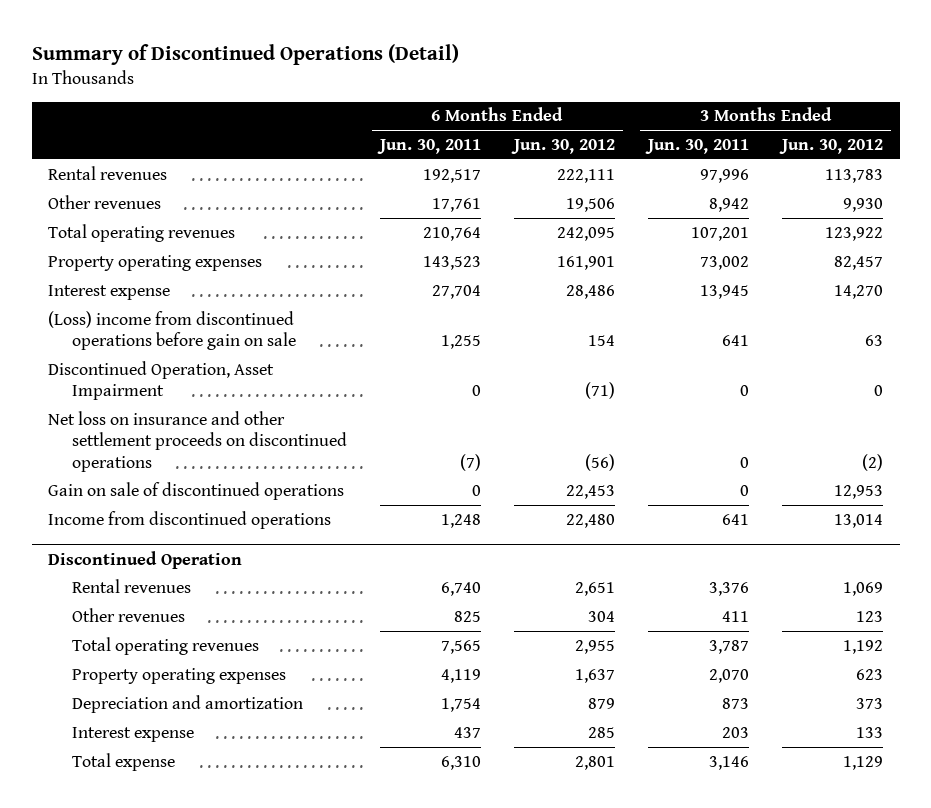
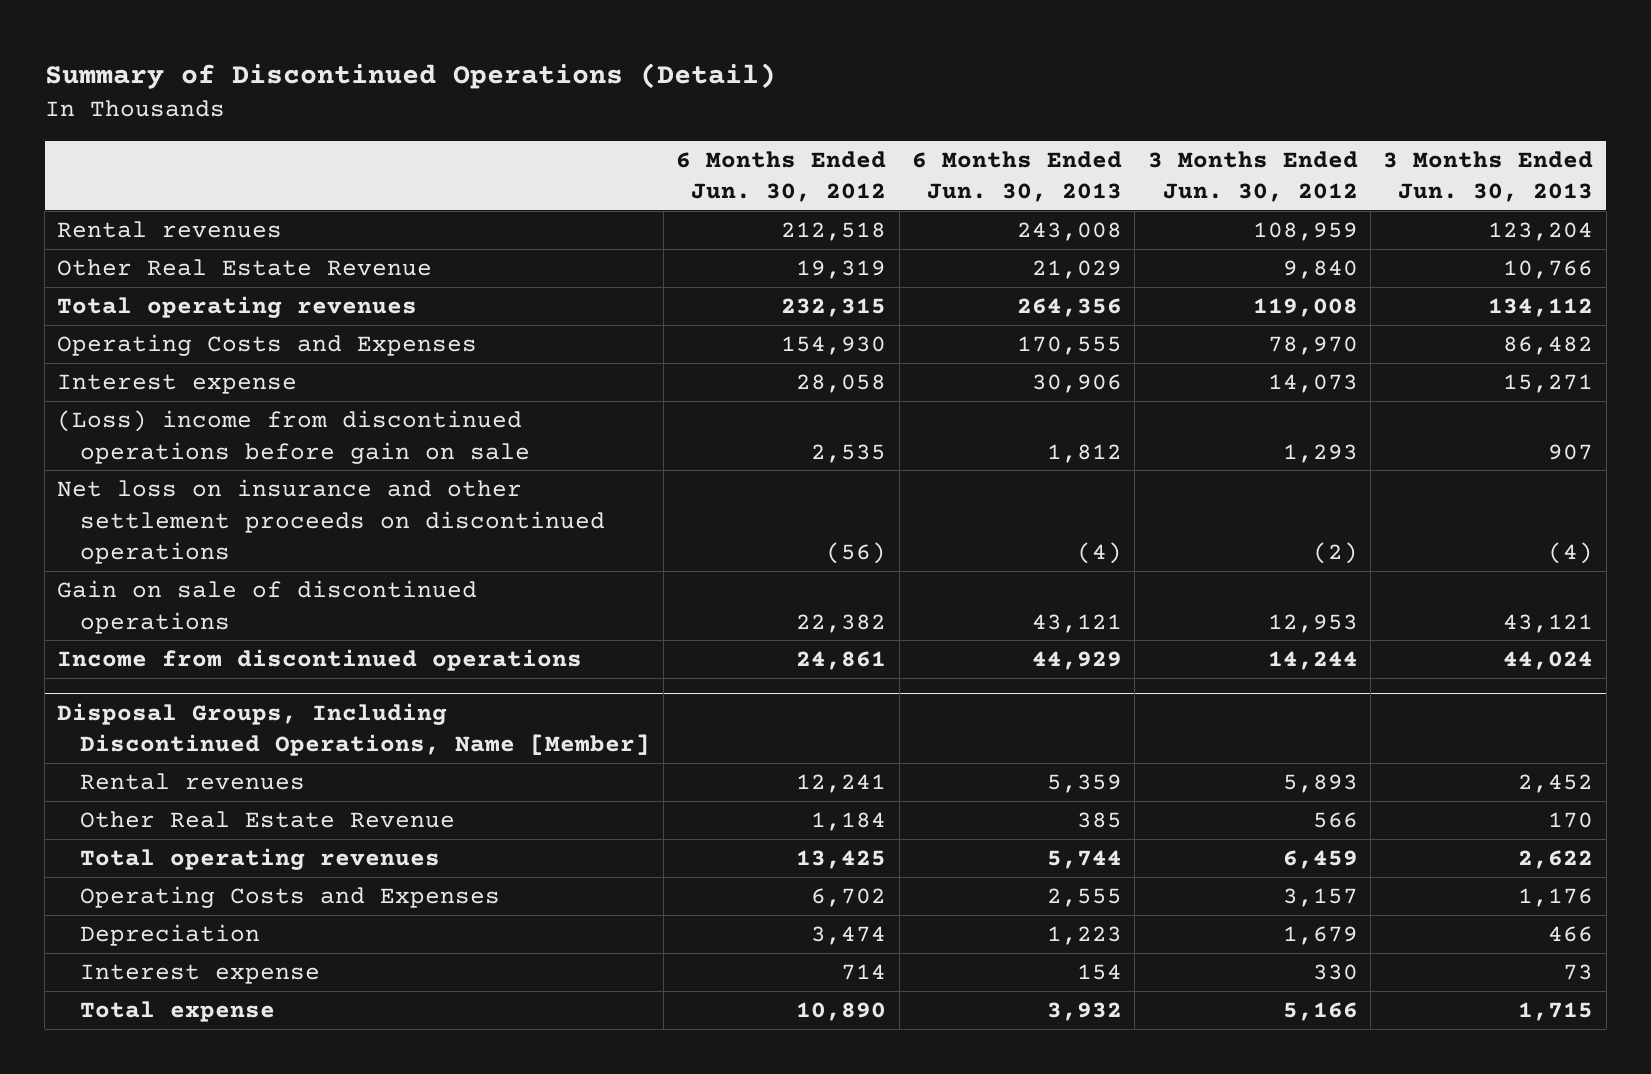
- | 6 Months Ended Jun. 30, 2011 | 6 Months Ended Jun. 30, 2012 | 3 Months Ended Jun. 30, 2011 | 3 Months Ended Jun. 30, 2012
+ | 6 Months Ended Jun. 30, 2012 | 6 Months Ended Jun. 30, 2013 | 3 Months Ended Jun. 30, 2012 | 3 Months Ended Jun. 30, 2013
- Rental revenues | 192,517 | 222,111 | 97,996 | 113,783
- Other revenues | 17,761 | 19,506 | 8,942 | 9,930
- Total operating revenues | 210,764 | 242,095 | 107,201 | 123,922
- Property operating expenses | 143,523 | 161,901 | 73,002 | 82,457
- Interest expense | 27,704 | 28,486 | 13,945 | 14,270
- (Loss) income from discontinued operations before gain on sale | 1,255 | 154 | 641 | 63
- Discontinued Operation, Asset Impairment | 0 | (71) | 0 | 0
+ Rental revenues | 212,518 | 243,008 | 108,959 | 123,204
+ Other Real Estate Revenue | 19,319 | 21,029 | 9,840 | 10,766
+ Total operating revenues | 232,315 | 264,356 | 119,008 | 134,112
+ Operating Costs and Expenses | 154,930 | 170,555 | 78,970 | 86,482
+ Interest expense | 28,058 | 30,906 | 14,073 | 15,271
+ (Loss) income from discontinued operations before gain on sale | 2,535 | 1,812 | 1,293 | 907
- Gain on sale of discontinued operations | 0 | 22,453 | 0 | 12,953
- Income from discontinued operations | 1,248 | 22,480 | 641 | 13,014
- Discontinued Operation
- Rental revenues | 6,740 | 2,651 | 3,376 | 1,069
- Other revenues | 825 | 304 | 411 | 123
- Total operating revenues | 7,565 | 2,955 | 3,787 | 1,192
- Property operating expenses | 4,119 | 1,637 | 2,070 | 623
- Depreciation and amortization | 1,754 | 879 | 873 | 373
- Interest expense | 437 | 285 | 203 | 133
- Total expense | 6,310 | 2,801 | 3,146 | 1,129
+ Gain on sale of discontinued operations | 22,382 | 43,121 | 12,953 | 43,121
+ Income from discontinued operations | 24,861 | 44,929 | 14,244 | 44,024
+ Disposal Groups, Including Discontinued Operations, Name [Member]
+ Rental revenues | 12,241 | 5,359 | 5,893 | 2,452
+ Other Real Estate Revenue | 1,184 | 385 | 566 | 170
+ Total operating revenues | 13,425 | 5,744 | 6,459 | 2,622
+ Operating Costs and Expenses | 6,702 | 2,555 | 3,157 | 1,176
+ Depreciation | 3,474 | 1,223 | 1,679 | 466
+ Interest expense | 714 | 154 | 330 | 73
+ Total expense | 10,890 | 3,932 | 5,166 | 1,715

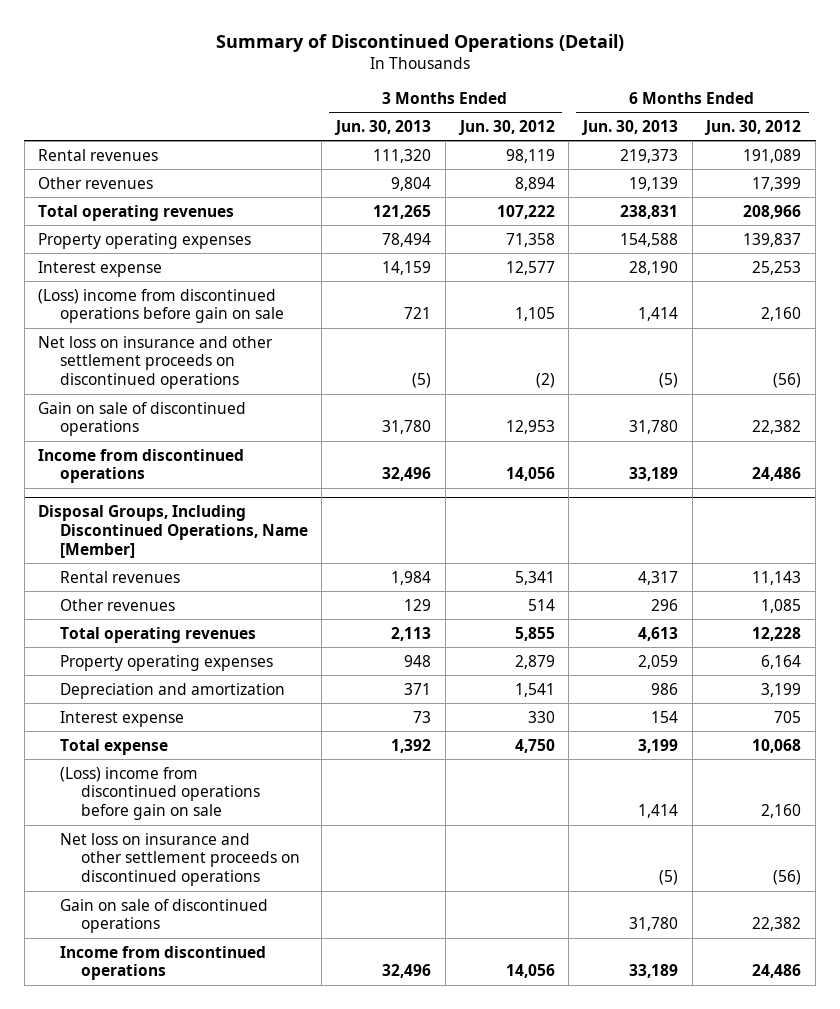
- | 6 Months Ended Jun. 30, 2012 | 6 Months Ended Jun. 30, 2013 | 3 Months Ended Jun. 30, 2012 | 3 Months Ended Jun. 30, 2013
+ | 3 Months Ended Jun. 30, 2013 | 3 Months Ended Jun. 30, 2012 | 6 Months Ended Jun. 30, 2013 | 6 Months Ended Jun. 30, 2012
- Rental revenues | 212,518 | 243,008 | 108,959 | 123,204
- Other Real Estate Revenue | 19,319 | 21,029 | 9,840 | 10,766
- Total operating revenues | 232,315 | 264,356 | 119,008 | 134,112
- Operating Costs and Expenses | 154,930 | 170,555 | 78,970 | 86,482
- Interest expense | 28,058 | 30,906 | 14,073 | 15,271
- (Loss) income from discontinued operations before gain on sale | 2,535 | 1,812 | 1,293 | 907
- Net loss on insurance and other settlement proceeds on discontinued operations | (56) | (4) | (2) | (4)
- Gain on sale of discontinued operations | 22,382 | 43,121 | 12,953 | 43,121
- Income from discontinued operations | 24,861 | 44,929 | 14,244 | 44,024
+ Rental revenues | 111,320 | 98,119 | 219,373 | 191,089
+ Other revenues | 9,804 | 8,894 | 19,139 | 17,399
+ Total operating revenues | 121,265 | 107,222 | 238,831 | 208,966
+ Property operating expenses | 78,494 | 71,358 | 154,588 | 139,837
+ Interest expense | 14,159 | 12,577 | 28,190 | 25,253
+ (Loss) income from discontinued operations before gain on sale | 721 | 1,105 | 1,414 | 2,160
+ Net loss on insurance and other settlement proceeds on discontinued operations | (5) | (2) | (5) | (56)
+ Gain on sale of discontinued operations | 31,780 | 12,953 | 31,780 | 22,382
+ Income from discontinued operations | 32,496 | 14,056 | 33,189 | 24,486
@ Disposal Groups, Including Discontinued Operations, Name [Member]
- Rental revenues | 12,241 | 5,359 | 5,893 | 2,452
- Other Real Estate Revenue | 1,184 | 385 | 566 | 170
- Total operating revenues | 13,425 | 5,744 | 6,459 | 2,622
- Operating Costs and Expenses | 6,702 | 2,555 | 3,157 | 1,176
- Depreciation | 3,474 | 1,223 | 1,679 | 466
- Interest expense | 714 | 154 | 330 | 73
- Total expense | 10,890 | 3,932 | 5,166 | 1,715
+ Rental revenues | 1,984 | 5,341 | 4,317 | 11,143
+ Other revenues | 129 | 514 | 296 | 1,085
+ Total operating revenues | 2,113 | 5,855 | 4,613 | 12,228
+ Property operating expenses | 948 | 2,879 | 2,059 | 6,164
+ Depreciation and amortization | 371 | 1,541 | 986 | 3,199
+ Interest expense | 73 | 330 | 154 | 705
+ Total expense | 1,392 | 4,750 | 3,199 | 10,068
+ (Loss) income from discontinued operations before gain on sale | | | 1,414 | 2,160
+ Net loss on insurance and other settlement proceeds on discontinued operations | | | (5) | (56)
+ Gain on sale of discontinued operations | | | 31,780 | 22,382
+ Income from discontinued operations | 32,496 | 14,056 | 33,189 | 24,486

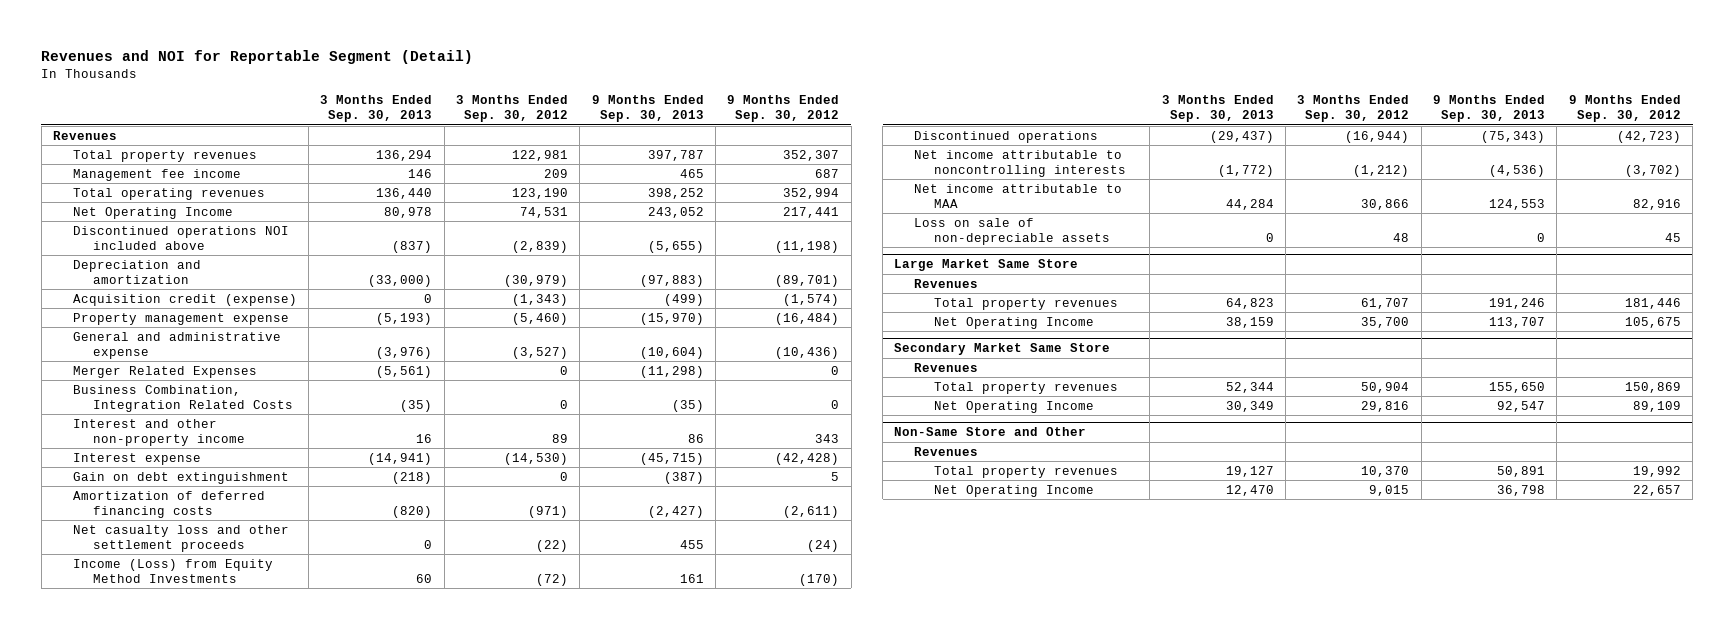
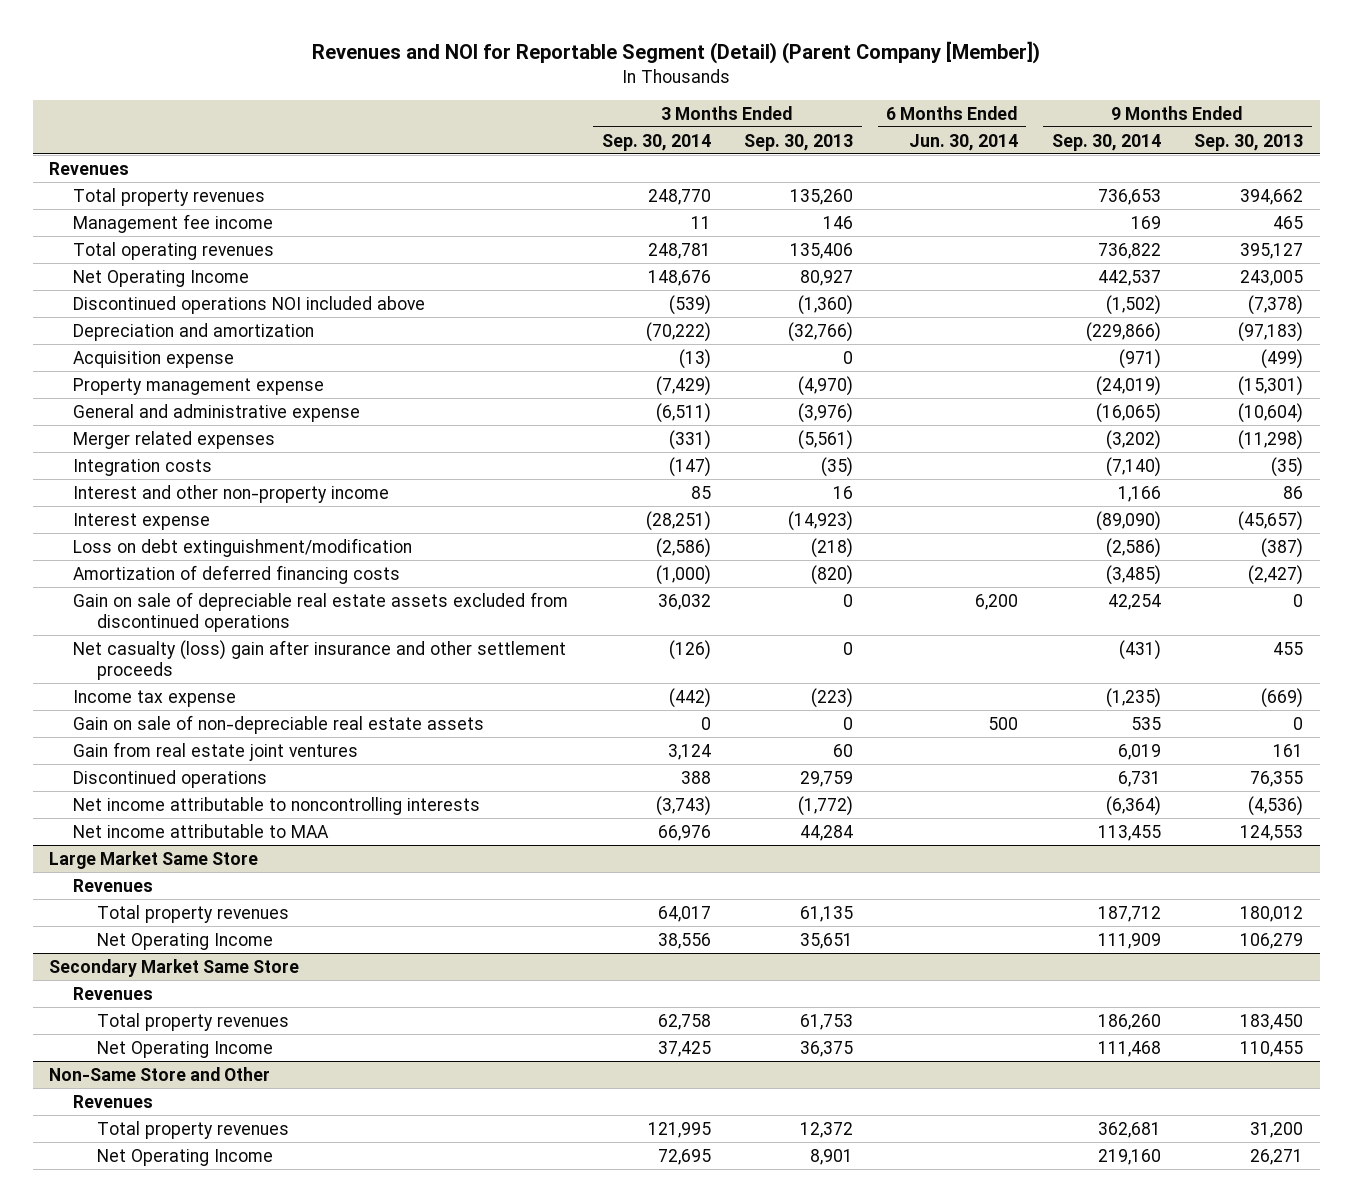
- Revenues and NOI for Reportable Segment (Detail)
+ Revenues and NOI for Reportable Segment (Detail) (Parent Company [Member])
- | 3 Months Ended Sep. 30, 2013 | 3 Months Ended Sep. 30, 2012 | 9 Months Ended Sep. 30, 2013 | 9 Months Ended Sep. 30, 2012
+ | 3 Months Ended Sep. 30, 2014 | 3 Months Ended Sep. 30, 2013 | 6 Months Ended Jun. 30, 2014 | 9 Months Ended Sep. 30, 2014 | 9 Months Ended Sep. 30, 2013
- Total property revenues | 136,294 | 122,981 | 397,787 | 352,307
+ Total property revenues | 248,770 | 135,260 | | 736,653 | 394,662
- Total operating revenues | 136,440 | 123,190 | 398,252 | 352,994
- Net Operating Income | 80,978 | 74,531 | 243,052 | 217,441
- Discontinued operations NOI included above | (837) | (2,839) | (5,655) | (11,198)
- Depreciation and amortization | (33,000) | (30,979) | (97,883) | (89,701)
- Acquisition credit (expense) | 0 | (1,343) | (499) | (1,574)
- Property management expense | (5,193) | (5,460) | (15,970) | (16,484)
+ Total operating revenues | 248,781 | 135,406 | | 736,822 | 395,127
+ Net Operating Income | 148,676 | 80,927 | | 442,537 | 243,005
+ Discontinued operations NOI included above | (539) | (1,360) | | (1,502) | (7,378)
+ Depreciation and amortization | (70,222) | (32,766) | | (229,866) | (97,183)
+ Acquisition expense | (13) | 0 | | (971) | (499)
+ Property management expense | (7,429) | (4,970) | | (24,019) | (15,301)
- Merger Related Expenses | (5,561) | 0 | (11,298) | 0
- Business Combination, Integration Related Costs | (35) | 0 | (35) | 0
+ Merger related expenses | (331) | (5,561) | | (3,202) | (11,298)
+ Integration costs | (147) | (35) | | (7,140) | (35)
- Interest expense | (14,941) | (14,530) | (45,715) | (42,428)
- Gain on debt extinguishment | (218) | 0 | (387) | 5
+ Interest expense | (28,251) | (14,923) | | (89,090) | (45,657)
+ Loss on debt extinguishment/modification | (2,586) | (218) | | (2,586) | (387)
- Net casualty loss and other settlement proceeds | 0 | (22) | 455 | (24)
- Income (Loss) from Equity Method Investments | 60 | (72) | 161 | (170)
- Discontinued operations | (29,437) | (16,944) | (75,343) | (42,723)
+ Gain on sale of depreciable real estate assets excluded from discontinued operations | 36,032 | 0 | 6,200 | 42,254 | 0
+ Net casualty (loss) gain after insurance and other settlement proceeds | (126) | 0 | | (431) | 455
+ Income tax expense | (442) | (223) | | (1,235) | (669)
+ Gain on sale of non-depreciable real estate assets | 0 | 0 | 500 | 535 | 0
+ Gain from real estate joint ventures | 3,124 | 60 | | 6,019 | 161
+ Discontinued operations | 388 | 29,759 | | 6,731 | 76,355
- Loss on sale of non-depreciable assets | 0 | 48 | 0 | 45
@ Large Market Same Store
- Total property revenues | 64,823 | 61,707 | 191,246 | 181,446
- Net Operating Income | 38,159 | 35,700 | 113,707 | 105,675
+ Total property revenues | 64,017 | 61,135 | | 187,712 | 180,012
+ Net Operating Income | 38,556 | 35,651 | | 111,909 | 106,279
@ Secondary Market Same Store
- Total property revenues | 52,344 | 50,904 | 155,650 | 150,869
- Net Operating Income | 30,349 | 29,816 | 92,547 | 89,109
+ Total property revenues | 62,758 | 61,753 | | 186,260 | 183,450
+ Net Operating Income | 37,425 | 36,375 | | 111,468 | 110,455
@ Non-Same Store and Other
- Total property revenues | 19,127 | 10,370 | 50,891 | 19,992
- Net Operating Income | 12,470 | 9,015 | 36,798 | 22,657
+ Total property revenues | 121,995 | 12,372 | | 362,681 | 31,200
+ Net Operating Income | 72,695 | 8,901 | | 219,160 | 26,271

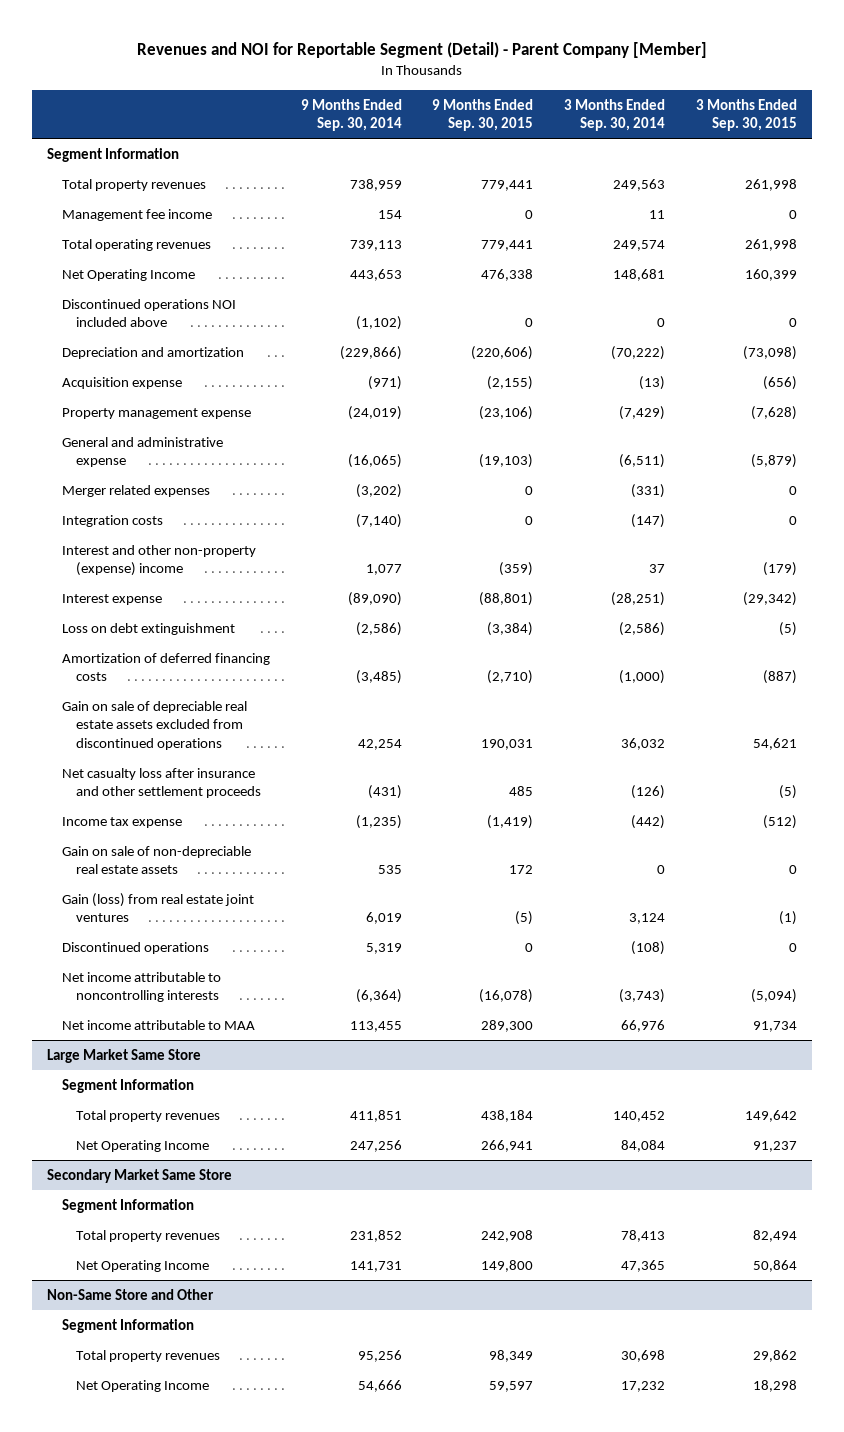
- Revenues and NOI for Reportable Segment (Detail) (Parent Company [Member])
+ Revenues and NOI for Reportable Segment (Detail) - Parent Company [Member]
- | 3 Months Ended Sep. 30, 2014 | 3 Months Ended Sep. 30, 2013 | 6 Months Ended Jun. 30, 2014 | 9 Months Ended Sep. 30, 2014 | 9 Months Ended Sep. 30, 2013
+ | 9 Months Ended Sep. 30, 2014 | 9 Months Ended Sep. 30, 2015 | 3 Months Ended Sep. 30, 2014 | 3 Months Ended Sep. 30, 2015
- Revenues
- Total property revenues | 248,770 | 135,260 | | 736,653 | 394,662
- Management fee income | 11 | 146 | | 169 | 465
- Total operating revenues | 248,781 | 135,406 | | 736,822 | 395,127
- Net Operating Income | 148,676 | 80,927 | | 442,537 | 243,005
- Discontinued operations NOI included above | (539) | (1,360) | | (1,502) | (7,378)
+ Segment Information
+ Total property revenues | 738,959 | 779,441 | 249,563 | 261,998
+ Management fee income | 154 | 0 | 11 | 0
+ Total operating revenues | 739,113 | 779,441 | 249,574 | 261,998
+ Net Operating Income | 443,653 | 476,338 | 148,681 | 160,399
+ Discontinued operations NOI included above | (1,102) | 0 | 0 | 0
- Interest and other non-property income | 85 | 16 | | 1,166 | 86
+ Interest and other non-property (expense) income | 1,077 | (359) | 37 | (179)
- Loss on debt extinguishment/modification | (2,586) | (218) | | (2,586) | (387)
+ Loss on debt extinguishment | (2,586) | (3,384) | (2,586) | (5)
- Net casualty (loss) gain after insurance and other settlement proceeds | (126) | 0 | | (431) | 455
+ Net casualty loss after insurance and other settlement proceeds | (431) | 485 | (126) | (5)
- Gain from real estate joint ventures | 3,124 | 60 | | 6,019 | 161
- Discontinued operations | 388 | 29,759 | | 6,731 | 76,355
+ Gain (loss) from real estate joint ventures | 6,019 | (5) | 3,124 | (1)
+ Discontinued operations | 5,319 | 0 | (108) | 0
@ Large Market Same Store
- Revenues
- Total property revenues | 64,017 | 61,135 | | 187,712 | 180,012
- Net Operating Income | 38,556 | 35,651 | | 111,909 | 106,279
+ Segment Information
+ Total property revenues | 411,851 | 438,184 | 140,452 | 149,642
+ Net Operating Income | 247,256 | 266,941 | 84,084 | 91,237
@ Secondary Market Same Store
- Revenues
- Total property revenues | 62,758 | 61,753 | | 186,260 | 183,450
- Net Operating Income | 37,425 | 36,375 | | 111,468 | 110,455
+ Segment Information
+ Total property revenues | 231,852 | 242,908 | 78,413 | 82,494
+ Net Operating Income | 141,731 | 149,800 | 47,365 | 50,864
@ Non-Same Store and Other
- Revenues
- Total property revenues | 121,995 | 12,372 | | 362,681 | 31,200
- Net Operating Income | 72,695 | 8,901 | | 219,160 | 26,271
+ Segment Information
+ Total property revenues | 95,256 | 98,349 | 30,698 | 29,862
+ Net Operating Income | 54,666 | 59,597 | 17,232 | 18,298

